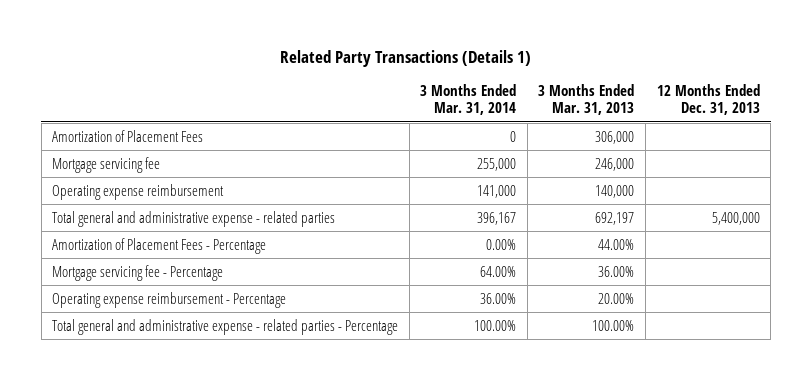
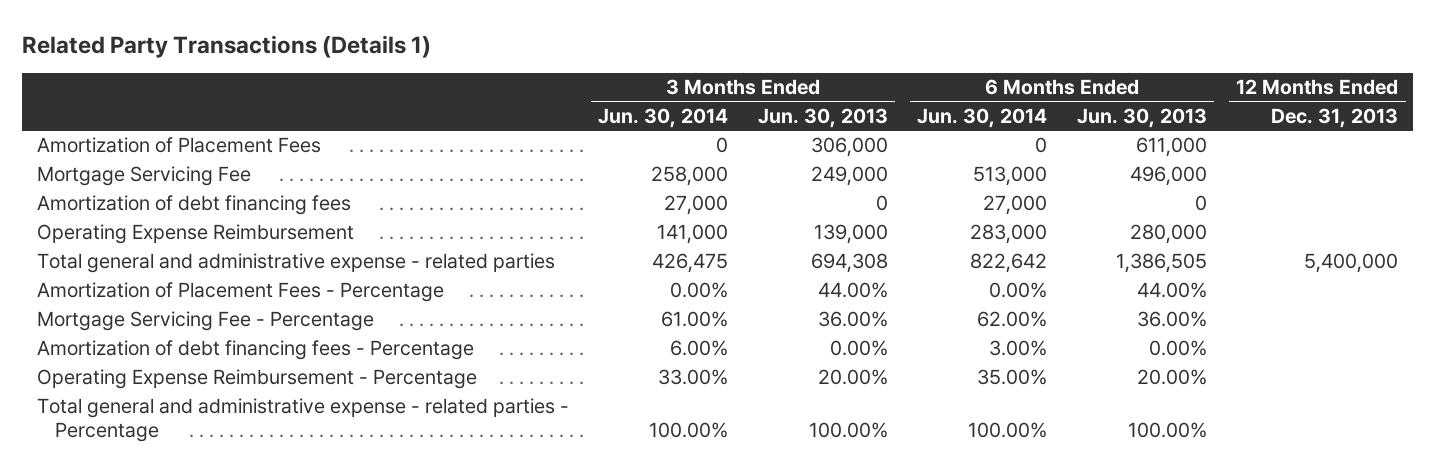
- | 3 Months Ended Mar. 31, 2014 | 3 Months Ended Mar. 31, 2013 | 12 Months Ended Dec. 31, 2013
+ | 3 Months Ended Jun. 30, 2014 | 3 Months Ended Jun. 30, 2013 | 6 Months Ended Jun. 30, 2014 | 6 Months Ended Jun. 30, 2013 | 12 Months Ended Dec. 31, 2013
- Mortgage servicing fee | 255,000 | 246,000 |
- Operating expense reimbursement | 141,000 | 140,000 |
+ Mortgage Servicing Fee | 258,000 | 249,000 | 513,000 | 496,000 |
+ Amortization of debt financing fees | 27,000 | 0 | 27,000 | 0 |
+ Operating Expense Reimbursement | 141,000 | 139,000 | 283,000 | 280,000 |
- Mortgage servicing fee - Percentage | 64.00% | 36.00% |
- Operating expense reimbursement - Percentage | 36.00% | 20.00% |
+ Mortgage Servicing Fee - Percentage | 61.00% | 36.00% | 62.00% | 36.00% |
+ Amortization of debt financing fees - Percentage | 6.00% | 0.00% | 3.00% | 0.00% |
+ Operating Expense Reimbursement - Percentage | 33.00% | 20.00% | 35.00% | 20.00% |

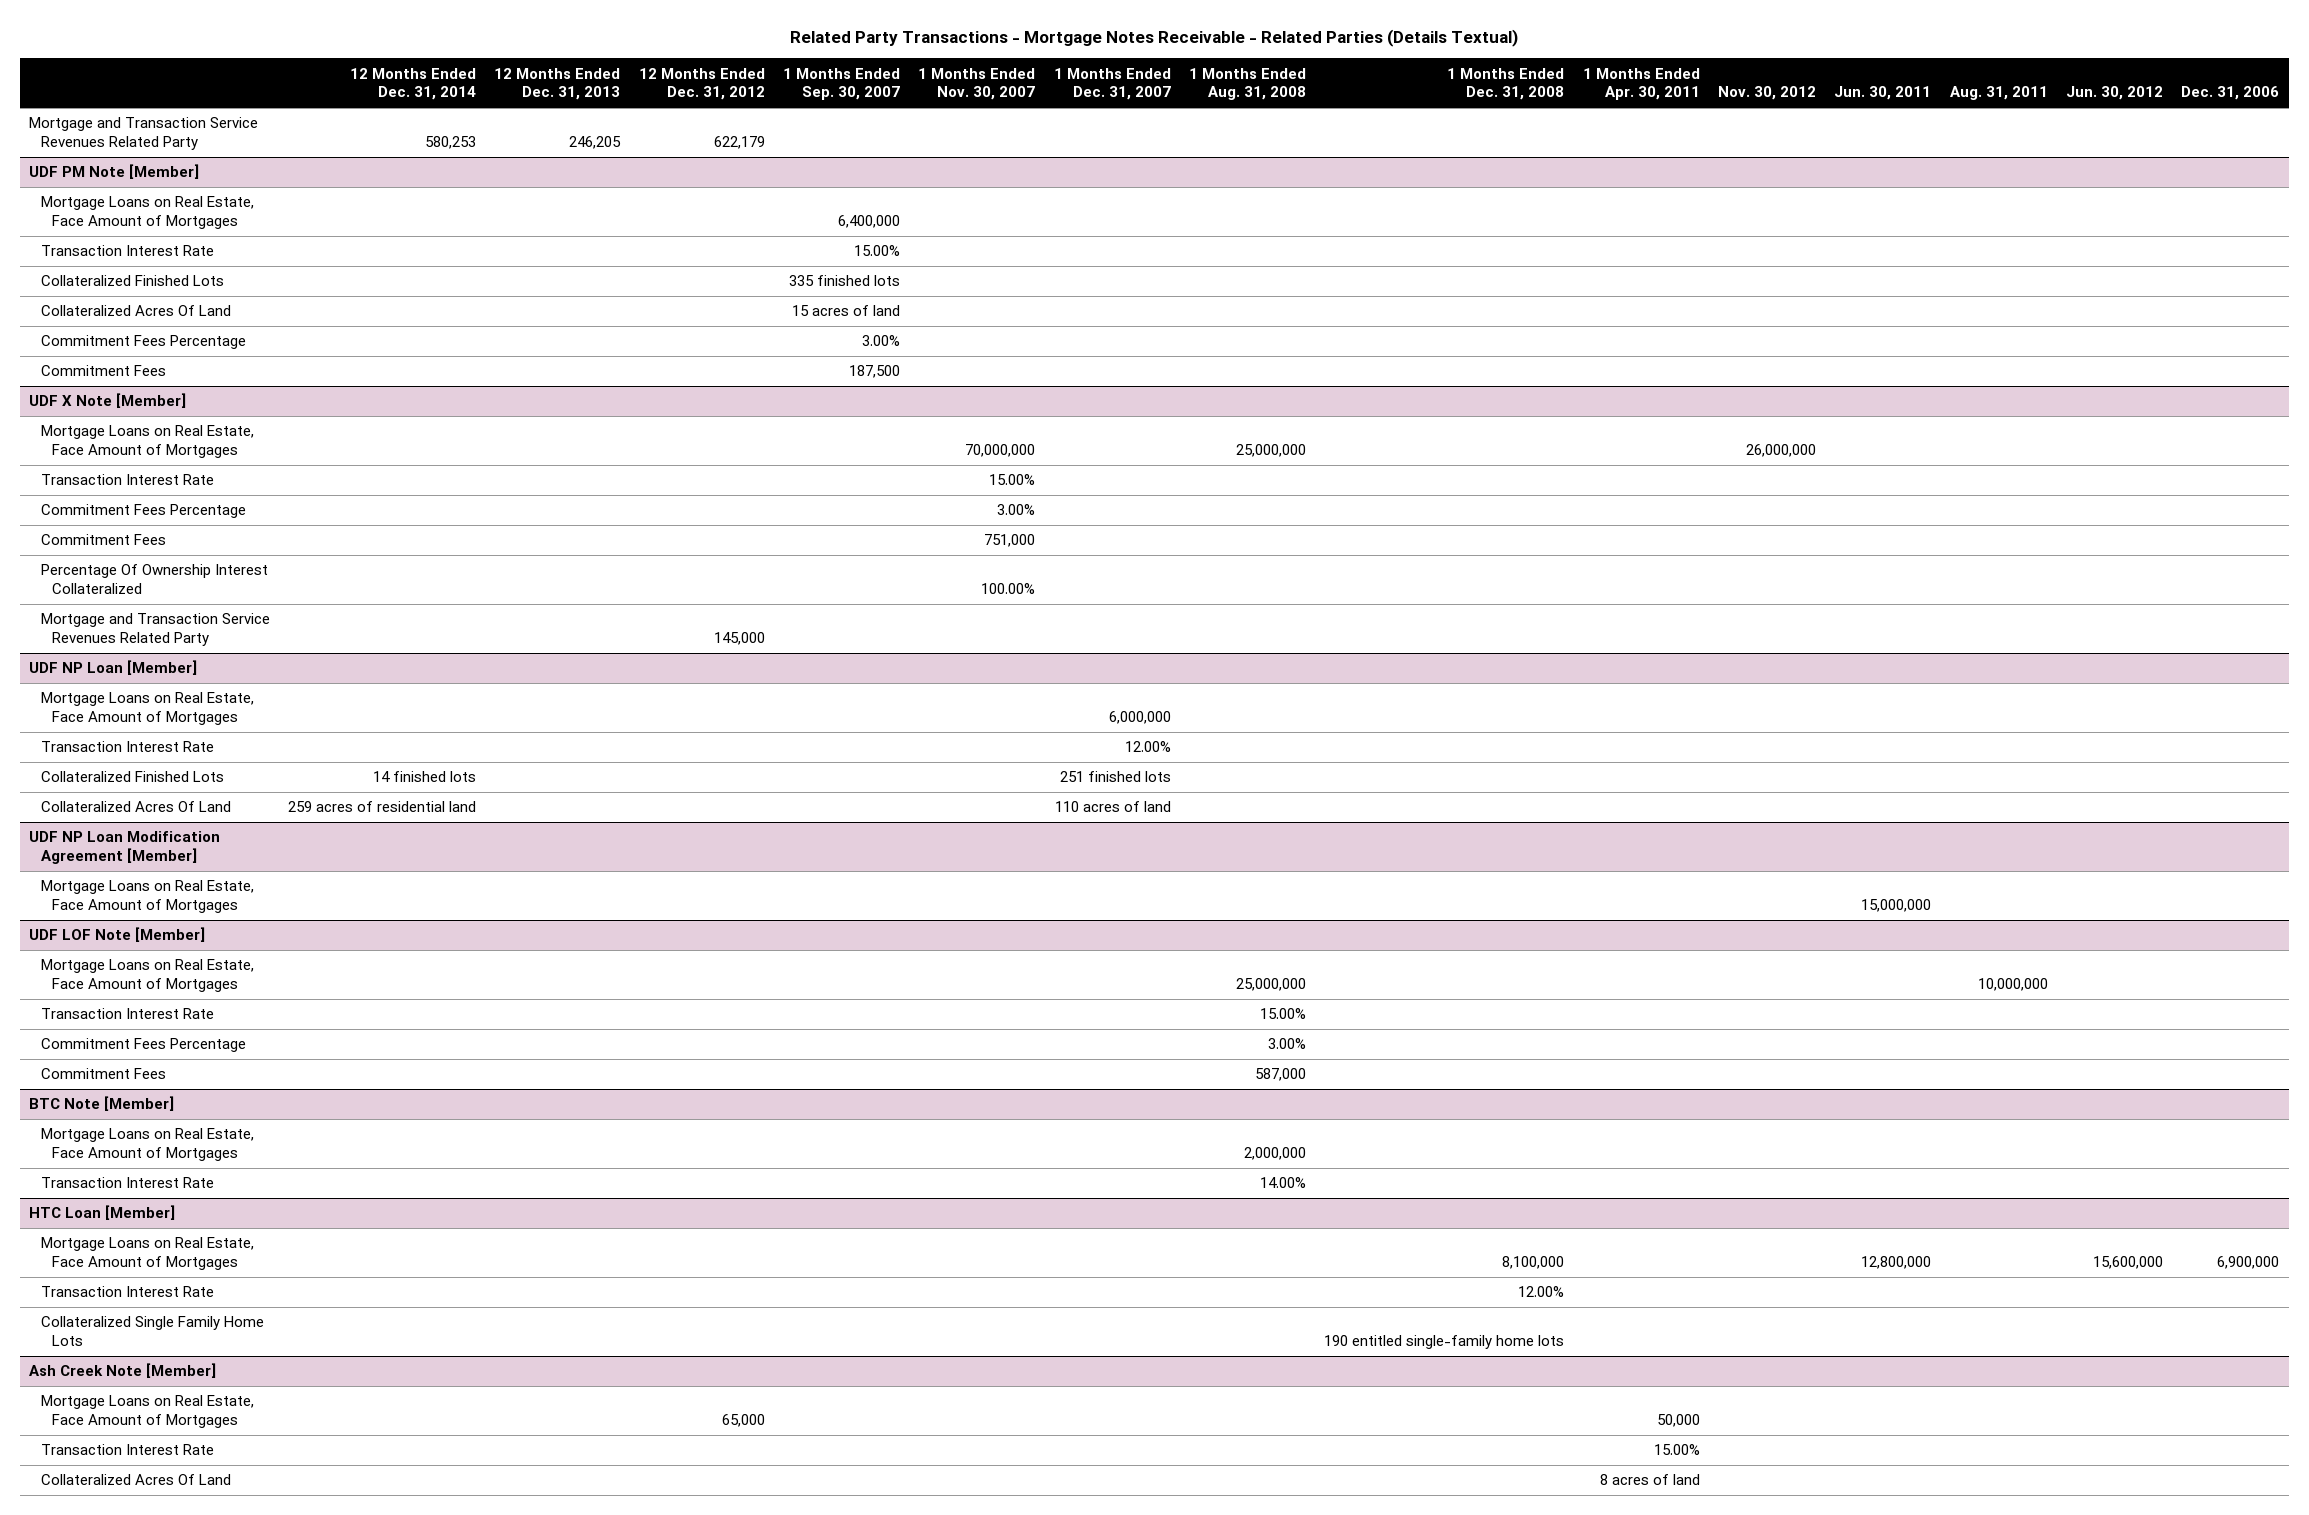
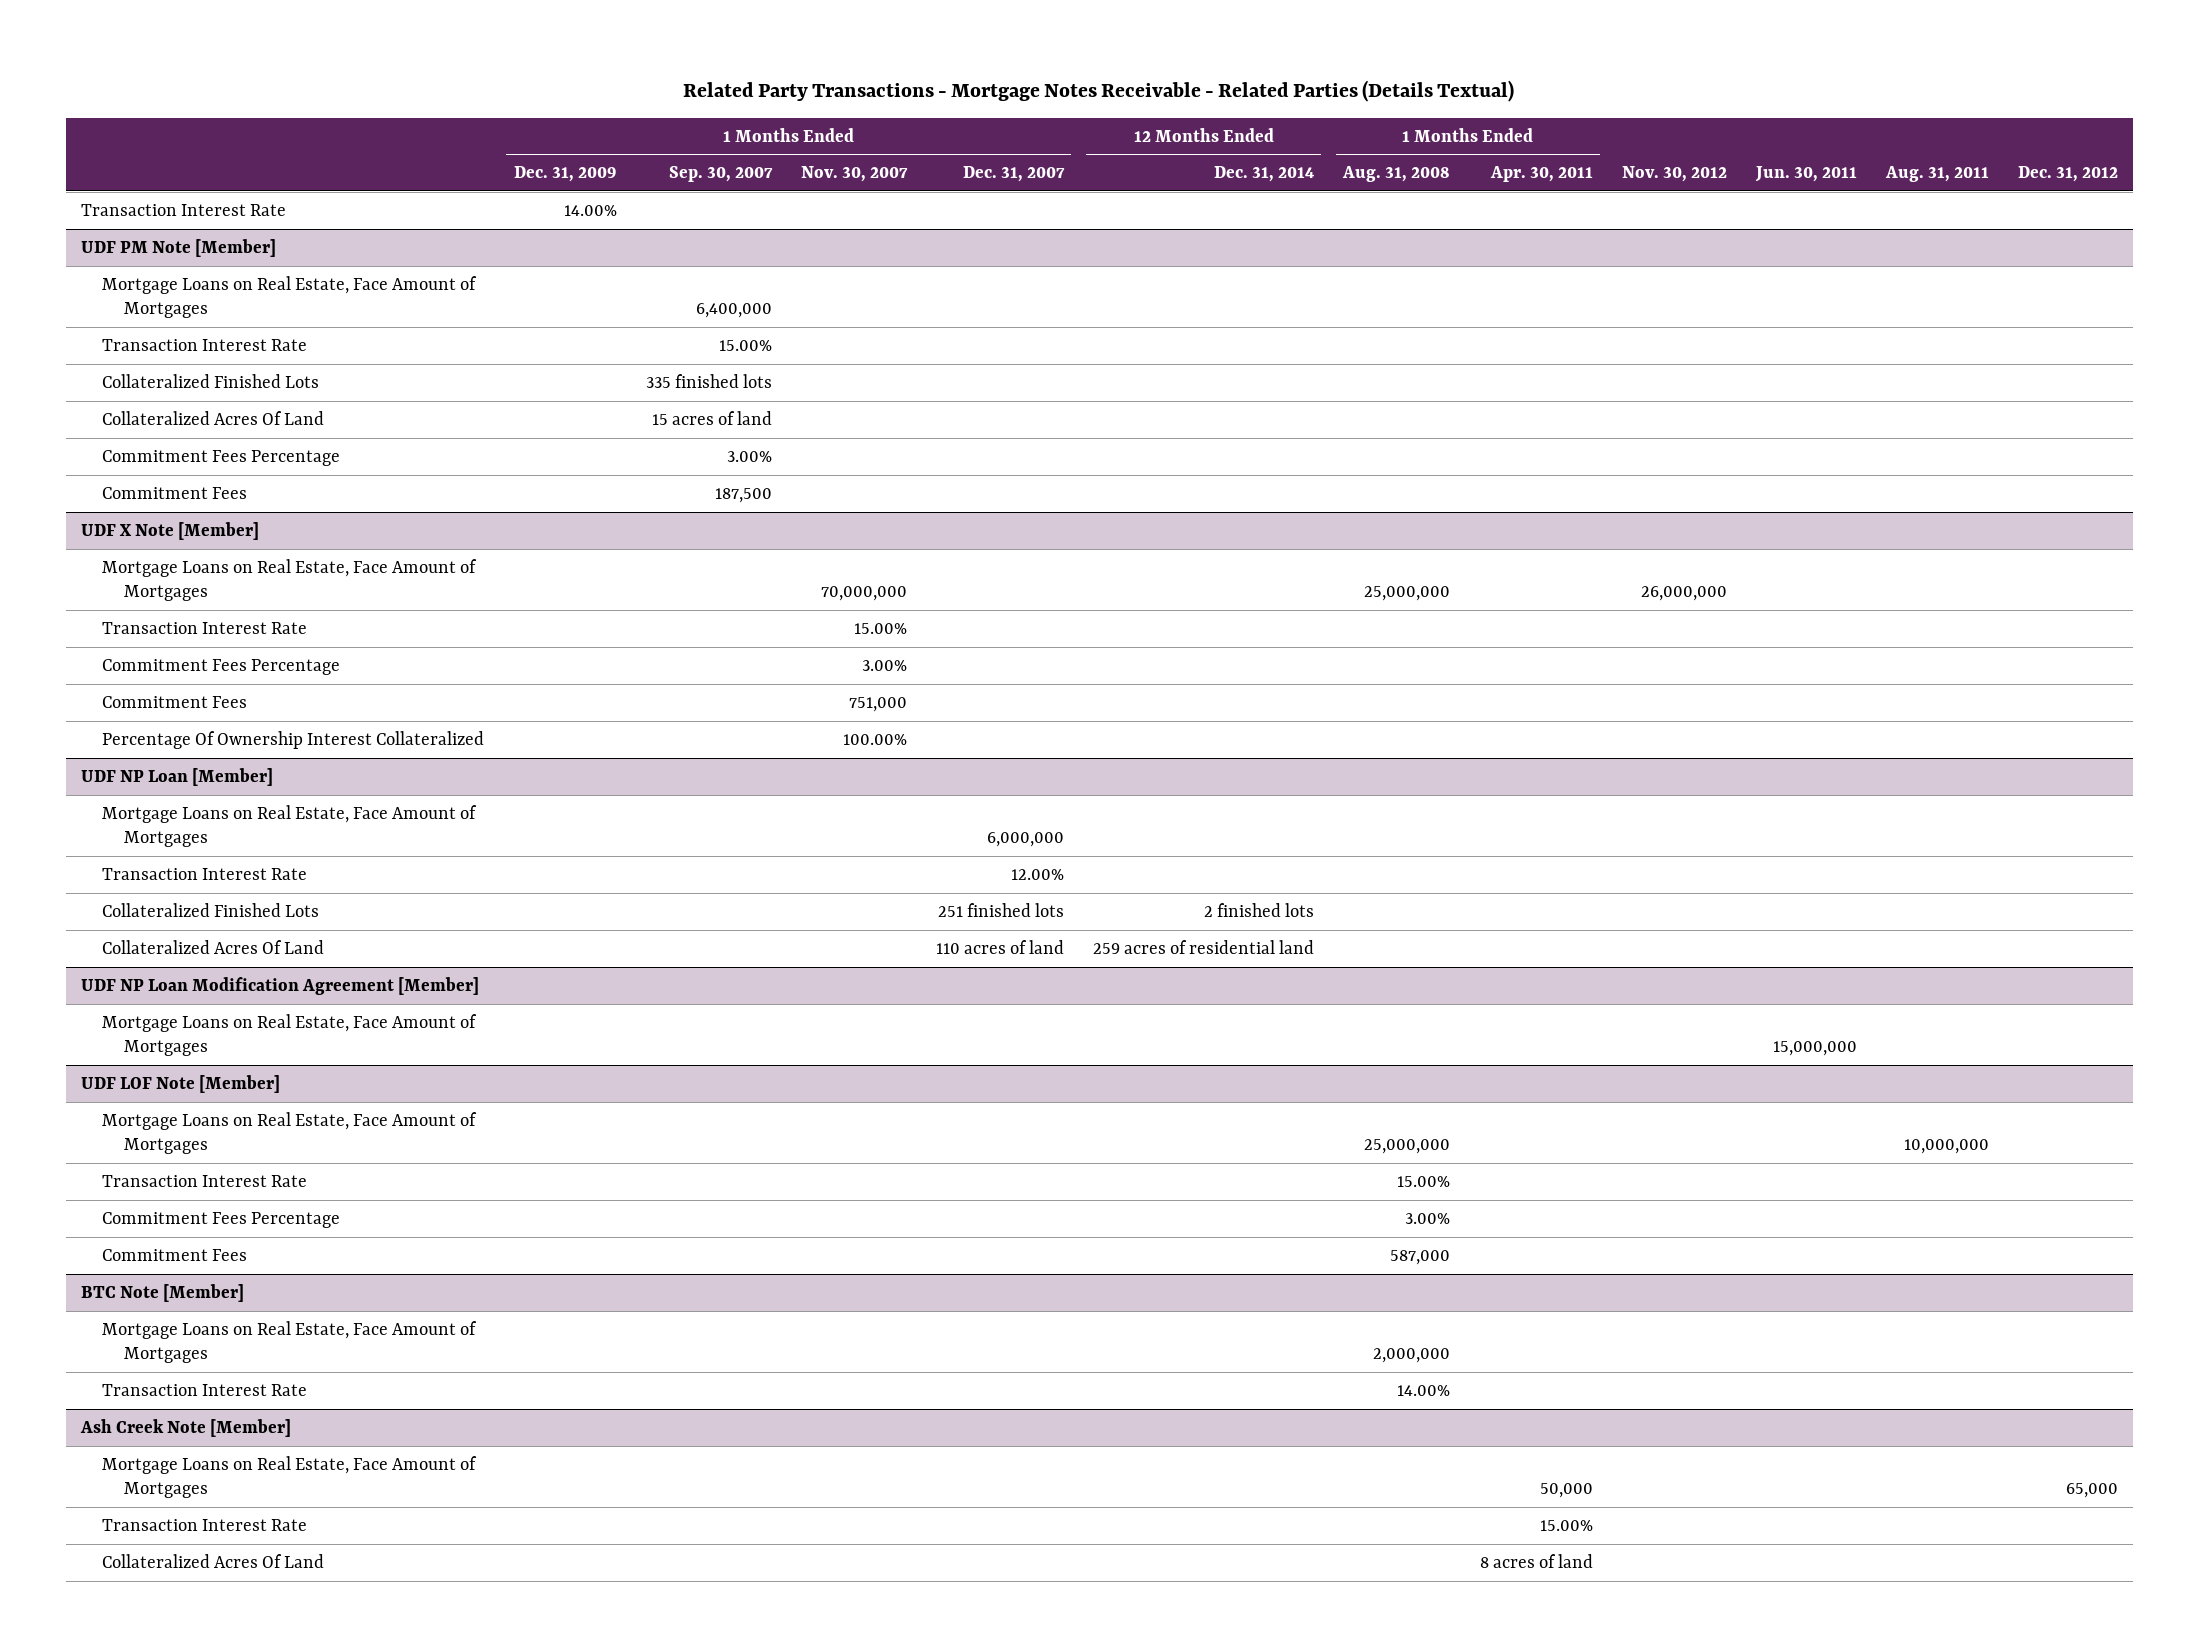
- | 12 Months Ended Dec. 31, 2014 | 12 Months Ended Dec. 31, 2013 | 12 Months Ended Dec. 31, 2012 | 1 Months Ended Sep. 30, 2007 | 1 Months Ended Nov. 30, 2007 | 1 Months Ended Dec. 31, 2007 | 1 Months Ended Aug. 31, 2008 | 1 Months Ended Dec. 31, 2008 | 1 Months Ended Apr. 30, 2011 | Nov. 30, 2012 | Jun. 30, 2011 | Aug. 31, 2011 | Jun. 30, 2012 | Dec. 31, 2006
+ | 1 Months Ended Dec. 31, 2009 | 1 Months Ended Sep. 30, 2007 | 1 Months Ended Nov. 30, 2007 | 1 Months Ended Dec. 31, 2007 | 12 Months Ended Dec. 31, 2014 | 1 Months Ended Aug. 31, 2008 | 1 Months Ended Apr. 30, 2011 | Nov. 30, 2012 | Jun. 30, 2011 | Aug. 31, 2011 | Dec. 31, 2012
- Mortgage and Transaction Service Revenues Related Party | 580,253 | 246,205 | 622,179 | | | | | | | | | | |
+ Transaction Interest Rate | 14.00% | | | | | | | | | |
@ UDF X Note [Member]
- Mortgage and Transaction Service Revenues Related Party | | | 145,000 | | | | | | | | | | |
@ UDF NP Loan [Member]
- Collateralized Finished Lots | 14 finished lots | | | | | 251 finished lots | | | | | | | |
+ Collateralized Finished Lots | | | | 251 finished lots | 2 finished lots | | | | | |
- HTC Loan [Member]
- Mortgage Loans on Real Estate, Face Amount of Mortgages | | | | | | | | 8,100,000 | | | 12,800,000 | | 15,600,000 | 6,900,000
- Transaction Interest Rate | | | | | | | | 12.00% | | | | | |
- Collateralized Single Family Home Lots | | | | | | | | 190 entitled single-family home lots | | | | | |

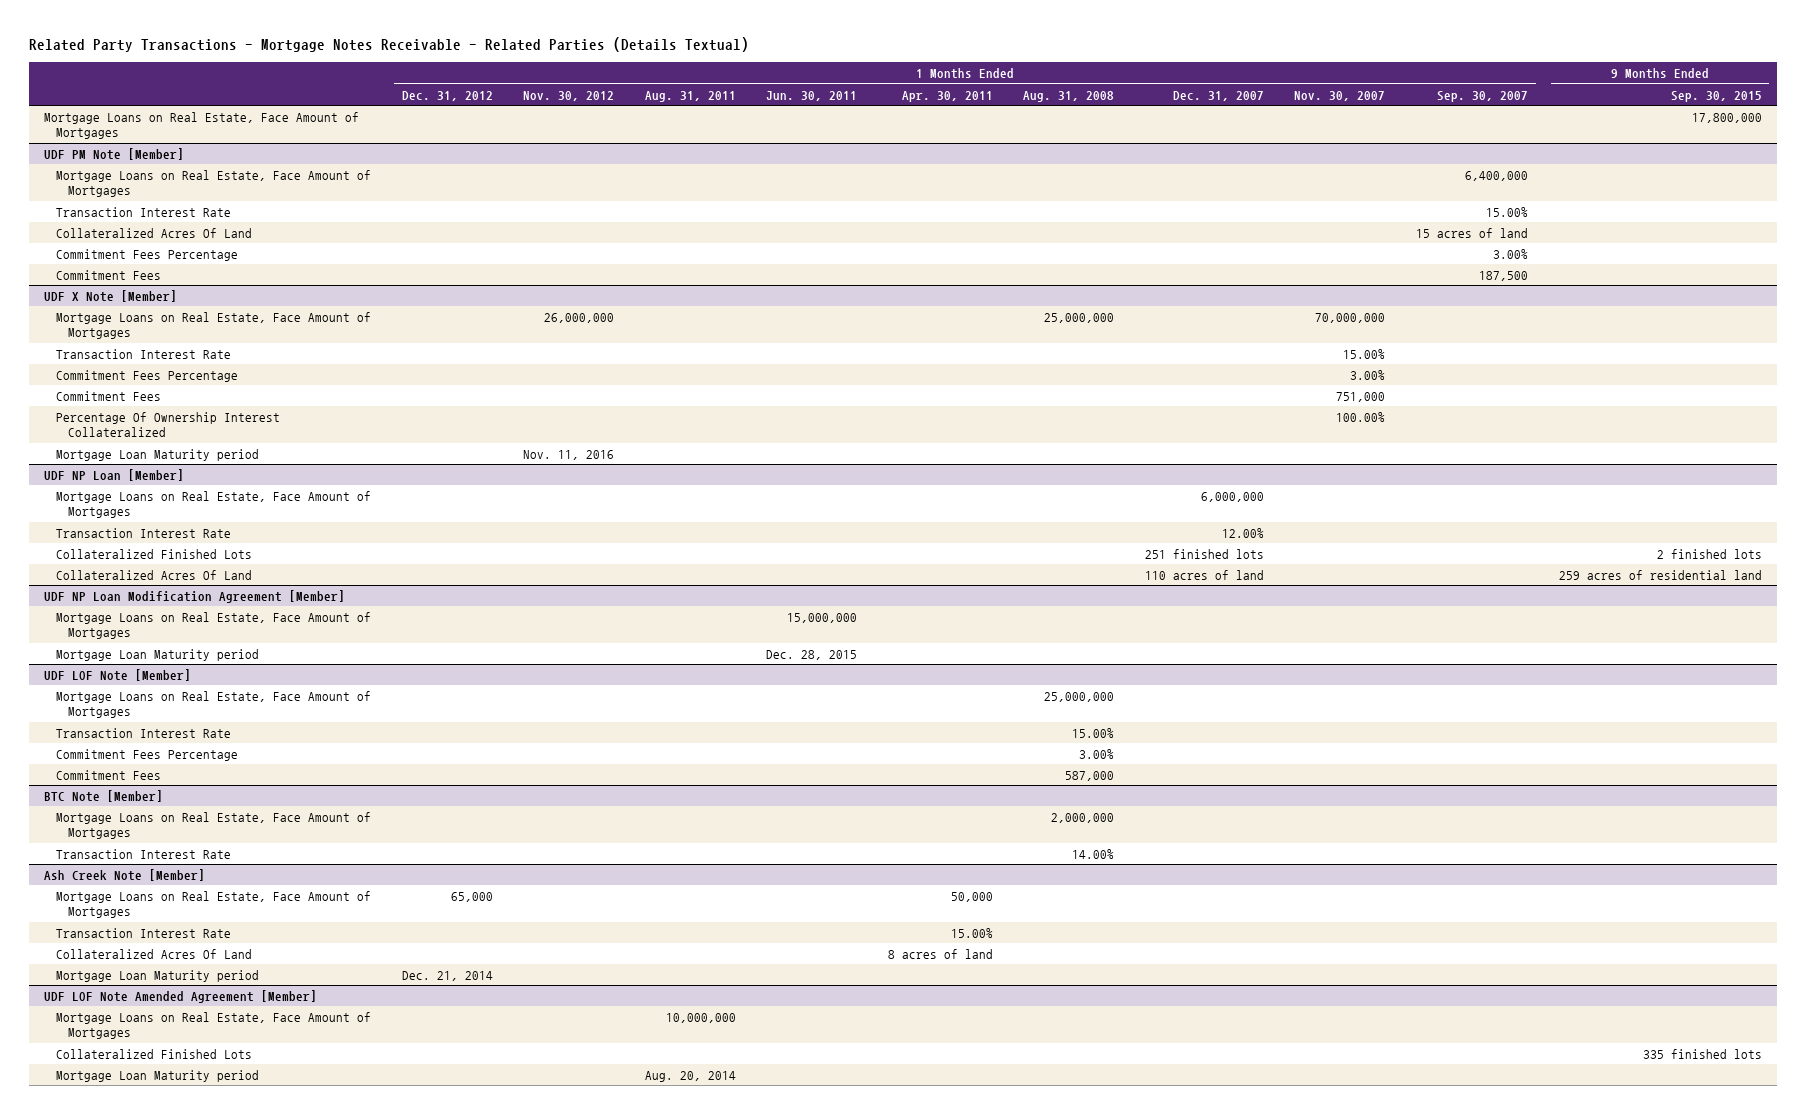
- | 1 Months Ended Dec. 31, 2009 | 1 Months Ended Sep. 30, 2007 | 1 Months Ended Nov. 30, 2007 | 1 Months Ended Dec. 31, 2007 | 12 Months Ended Dec. 31, 2014 | 1 Months Ended Aug. 31, 2008 | 1 Months Ended Apr. 30, 2011 | Nov. 30, 2012 | Jun. 30, 2011 | Aug. 31, 2011 | Dec. 31, 2012
+ | 1 Months Ended Dec. 31, 2012 | 1 Months Ended Nov. 30, 2012 | 1 Months Ended Aug. 31, 2011 | 1 Months Ended Jun. 30, 2011 | 1 Months Ended Apr. 30, 2011 | 1 Months Ended Aug. 31, 2008 | 1 Months Ended Dec. 31, 2007 | 1 Months Ended Nov. 30, 2007 | 1 Months Ended Sep. 30, 2007 | 9 Months Ended Sep. 30, 2015
- Transaction Interest Rate | 14.00% | | | | | | | | | |
+ Mortgage Loans on Real Estate, Face Amount of Mortgages | | | | | | | | | | 17,800,000
@ UDF PM Note [Member]
- Collateralized Finished Lots | | 335 finished lots | | | | | | | | |
@ UDF X Note [Member]
+ Mortgage Loan Maturity period | | Nov. 11, 2016 | | | | | | | |
@ UDF NP Loan Modification Agreement [Member]
+ Mortgage Loan Maturity period | | | | Dec. 28, 2015 | | | | | |
@ Ash Creek Note [Member]
+ Mortgage Loan Maturity period | Dec. 21, 2014 | | | | | | | | |
+ UDF LOF Note Amended Agreement [Member]
+ Mortgage Loans on Real Estate, Face Amount of Mortgages | | | 10,000,000 | | | | | | |
+ Collateralized Finished Lots | | | | | | | | | | 335 finished lots
+ Mortgage Loan Maturity period | | | Aug. 20, 2014 | | | | | | |

